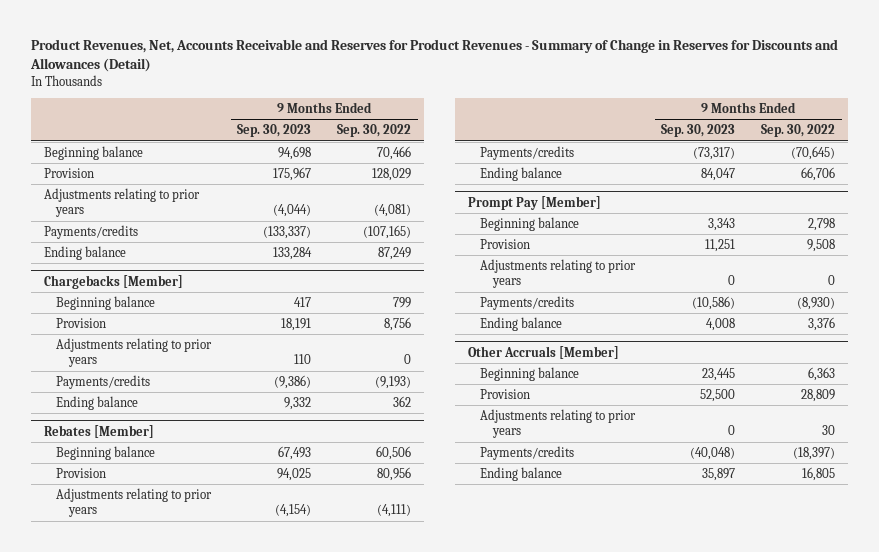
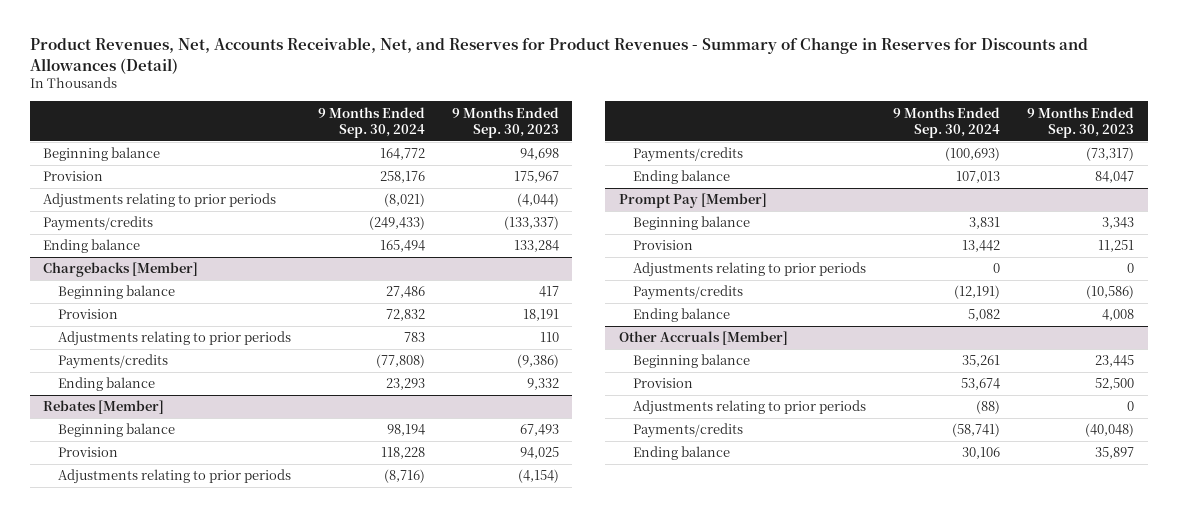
- Product Revenues, Net, Accounts Receivable and Reserves for Product Revenues - Summary of Change in Reserves for Discounts and Allowances (Detail)
+ Product Revenues, Net, Accounts Receivable, Net, and Reserves for Product Revenues - Summary of Change in Reserves for Discounts and Allowances (Detail)
- | 9 Months Ended Sep. 30, 2023 | 9 Months Ended Sep. 30, 2022
+ | 9 Months Ended Sep. 30, 2024 | 9 Months Ended Sep. 30, 2023
- Adjustments relating to prior years | (4,044) | (4,081)
+ Adjustments relating to prior periods | (8,021) | (4,044)
@ Chargebacks [Member]
- Adjustments relating to prior years | 110 | 0
+ Adjustments relating to prior periods | 783 | 110
@ Rebates [Member]
- Adjustments relating to prior years | (4,154) | (4,111)
+ Adjustments relating to prior periods | (8,716) | (4,154)
@ Prompt Pay [Member]
- Adjustments relating to prior years | 0 | 0
+ Adjustments relating to prior periods | 0 | 0
@ Other Accruals [Member]
- Adjustments relating to prior years | 0 | 30
+ Adjustments relating to prior periods | (88) | 0

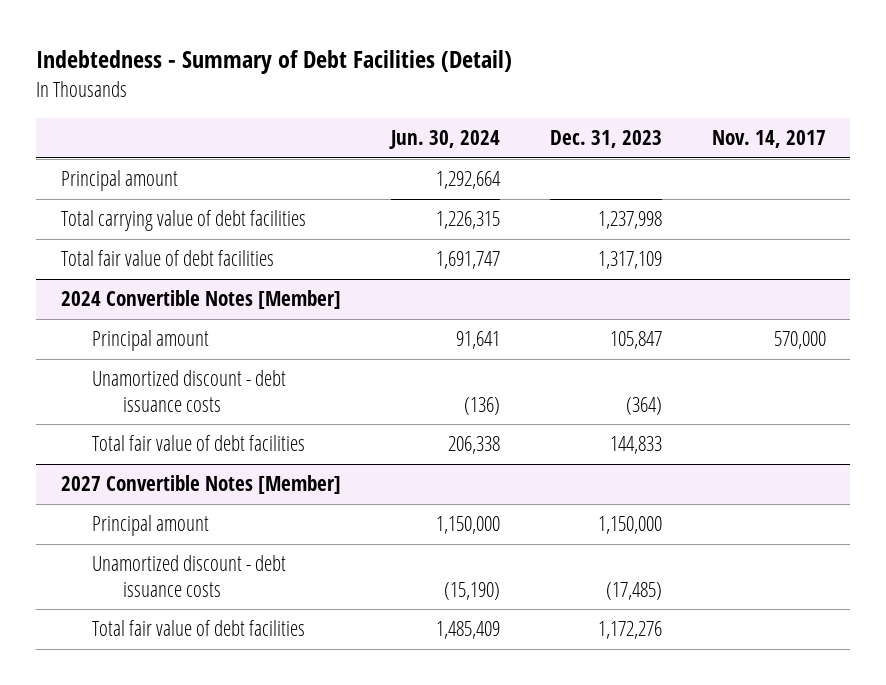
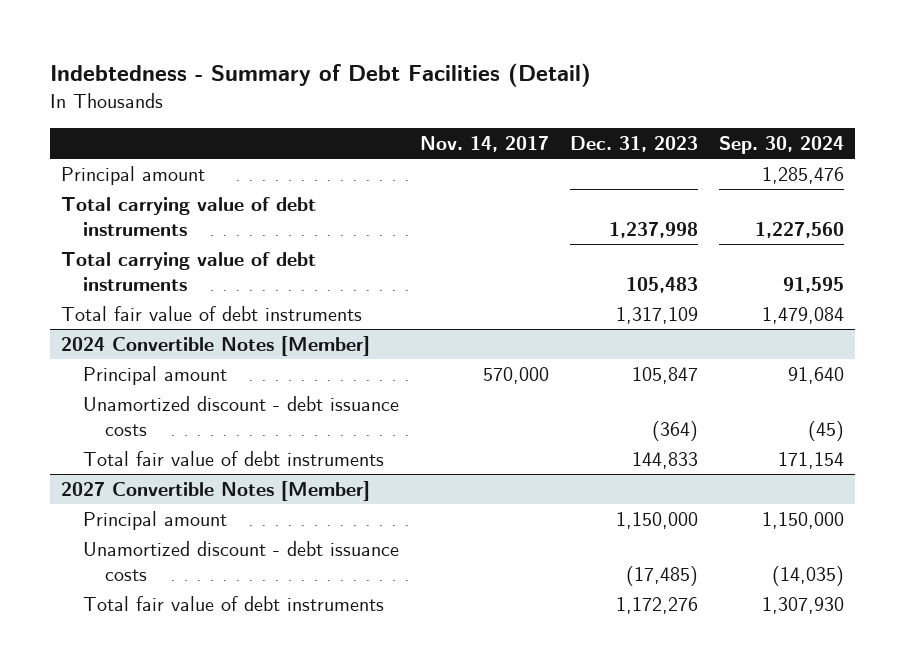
- | Jun. 30, 2024 | Dec. 31, 2023 | Nov. 14, 2017
+ | Nov. 14, 2017 | Dec. 31, 2023 | Sep. 30, 2024
- Total carrying value of debt facilities | 1,226,315 | 1,237,998 |
- Total fair value of debt facilities | 1,691,747 | 1,317,109 |
+ Total carrying value of debt instruments | | 1,237,998 | 1,227,560
+ Total carrying value of debt instruments | | 105,483 | 91,595
+ Total fair value of debt instruments | | 1,317,109 | 1,479,084
@ 2024 Convertible Notes [Member]
- Total fair value of debt facilities | 206,338 | 144,833 |
+ Total fair value of debt instruments | | 144,833 | 171,154
@ 2027 Convertible Notes [Member]
- Total fair value of debt facilities | 1,485,409 | 1,172,276 |
+ Total fair value of debt instruments | | 1,172,276 | 1,307,930

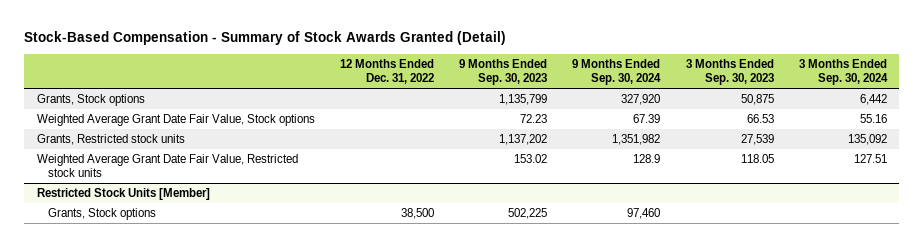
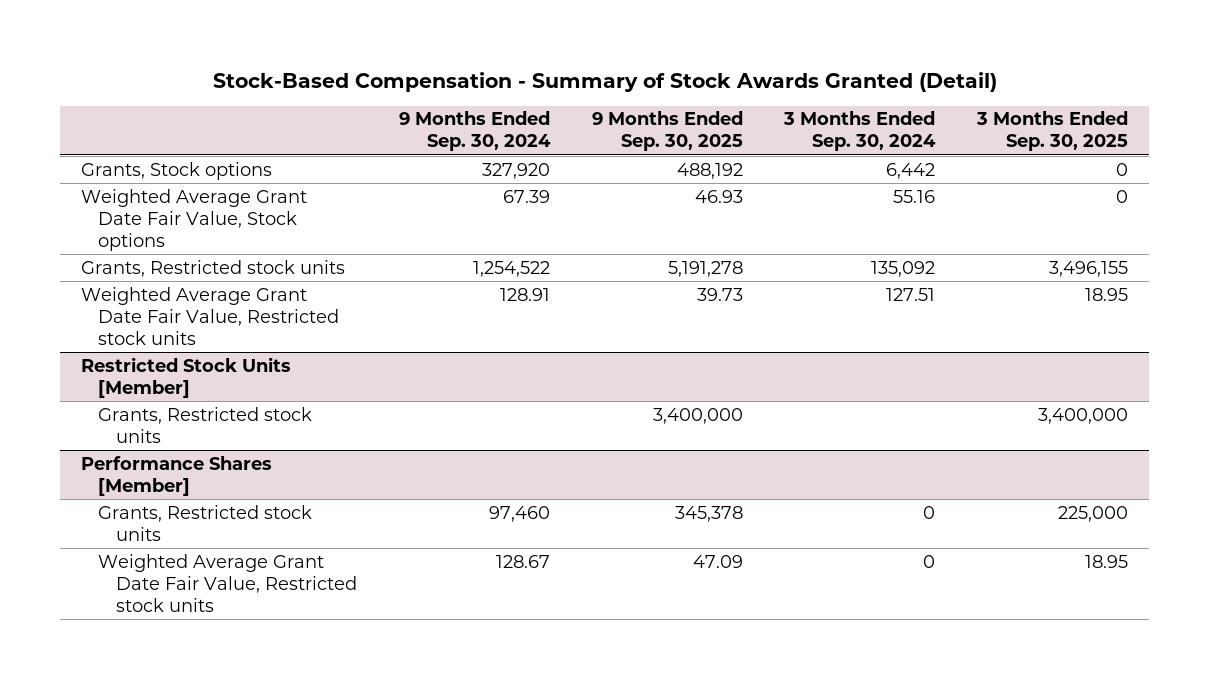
- | 12 Months Ended Dec. 31, 2022 | 9 Months Ended Sep. 30, 2023 | 9 Months Ended Sep. 30, 2024 | 3 Months Ended Sep. 30, 2023 | 3 Months Ended Sep. 30, 2024
+ | 9 Months Ended Sep. 30, 2024 | 9 Months Ended Sep. 30, 2025 | 3 Months Ended Sep. 30, 2024 | 3 Months Ended Sep. 30, 2025
- Grants, Restricted stock units | | 1,137,202 | 1,351,982 | 27,539 | 135,092
- Weighted Average Grant Date Fair Value, Restricted stock units | | 153.02 | 128.9 | 118.05 | 127.51
+ Grants, Restricted stock units | 1,254,522 | 5,191,278 | 135,092 | 3,496,155
+ Weighted Average Grant Date Fair Value, Restricted stock units | 128.91 | 39.73 | 127.51 | 18.95
@ Restricted Stock Units [Member]
- Grants, Stock options | 38,500 | 502,225 | 97,460 | |
+ Grants, Restricted stock units | | 3,400,000 | | 3,400,000
+ Performance Shares [Member]
+ Grants, Restricted stock units | 97,460 | 345,378 | 0 | 225,000
+ Weighted Average Grant Date Fair Value, Restricted stock units | 128.67 | 47.09 | 0 | 18.95

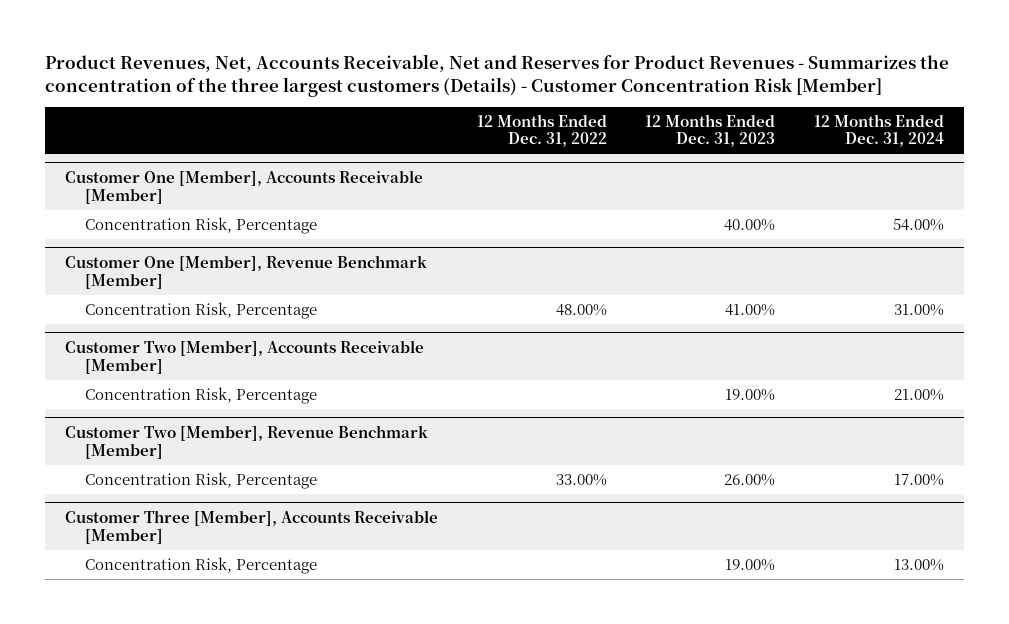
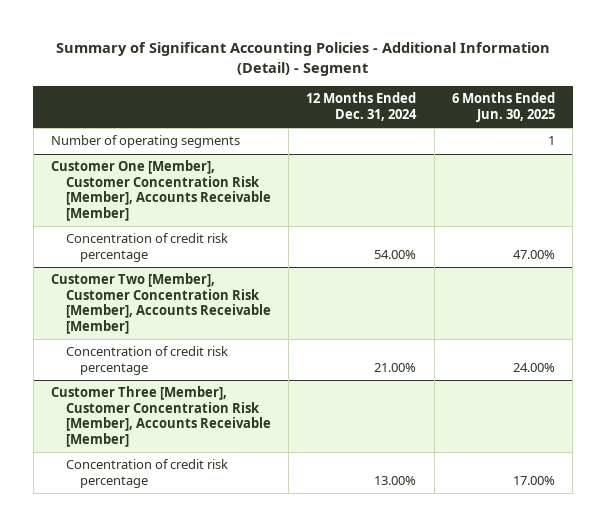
- Product Revenues, Net, Accounts Receivable, Net and Reserves for Product Revenues - Summarizes the concentration of the three largest customers (Details) - Customer Concentration Risk [Member]
+ Summary of Significant Accounting Policies - Additional Information (Detail) - Segment
- | 12 Months Ended Dec. 31, 2022 | 12 Months Ended Dec. 31, 2023 | 12 Months Ended Dec. 31, 2024
+ | 12 Months Ended Dec. 31, 2024 | 6 Months Ended Jun. 30, 2025
- Customer One [Member], Accounts Receivable [Member]
- Concentration Risk, Percentage | | 40.00% | 54.00%
- Customer One [Member], Revenue Benchmark [Member]
- Concentration Risk, Percentage | 48.00% | 41.00% | 31.00%
- Customer Two [Member], Accounts Receivable [Member]
- Concentration Risk, Percentage | | 19.00% | 21.00%
- Customer Two [Member], Revenue Benchmark [Member]
- Concentration Risk, Percentage | 33.00% | 26.00% | 17.00%
- Customer Three [Member], Accounts Receivable [Member]
- Concentration Risk, Percentage | | 19.00% | 13.00%
+ Number of operating segments | | 1
+ Customer One [Member], Customer Concentration Risk [Member], Accounts Receivable [Member]
+ Concentration of credit risk percentage | 54.00% | 47.00%
+ Customer Two [Member], Customer Concentration Risk [Member], Accounts Receivable [Member]
+ Concentration of credit risk percentage | 21.00% | 24.00%
+ Customer Three [Member], Customer Concentration Risk [Member], Accounts Receivable [Member]
+ Concentration of credit risk percentage | 13.00% | 17.00%

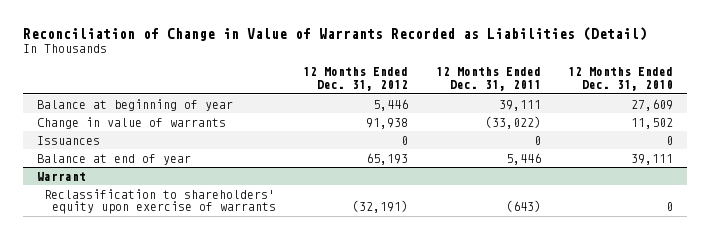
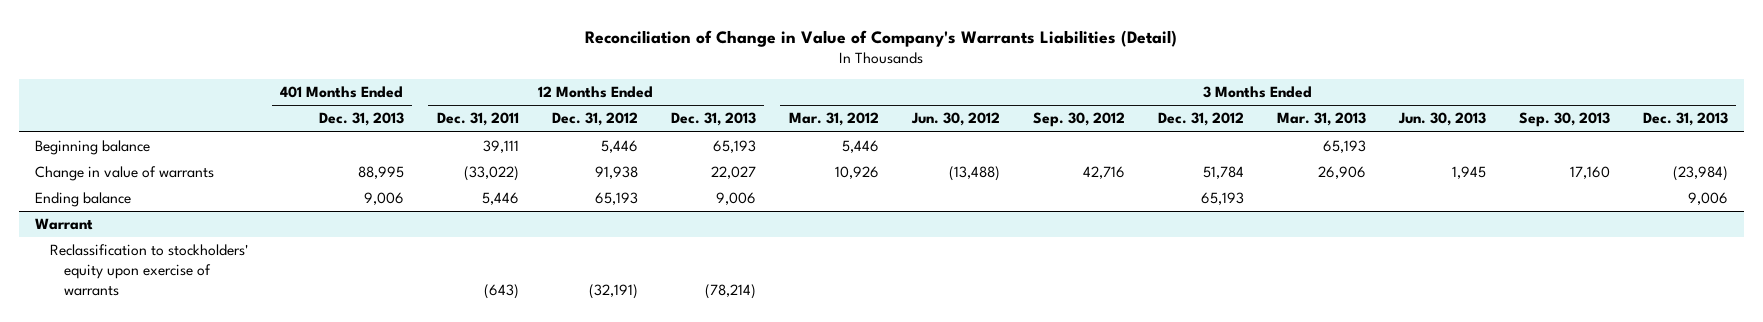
- Reconciliation of Change in Value of Warrants Recorded as Liabilities (Detail)
+ Reconciliation of Change in Value of Company's Warrants Liabilities (Detail)
- | 12 Months Ended Dec. 31, 2012 | 12 Months Ended Dec. 31, 2011 | 12 Months Ended Dec. 31, 2010
+ | 401 Months Ended Dec. 31, 2013 | 12 Months Ended Dec. 31, 2011 | 12 Months Ended Dec. 31, 2012 | 12 Months Ended Dec. 31, 2013 | 3 Months Ended Mar. 31, 2012 | 3 Months Ended Jun. 30, 2012 | 3 Months Ended Sep. 30, 2012 | 3 Months Ended Dec. 31, 2012 | 3 Months Ended Mar. 31, 2013 | 3 Months Ended Jun. 30, 2013 | 3 Months Ended Sep. 30, 2013 | 3 Months Ended Dec. 31, 2013
- Balance at beginning of year | 5,446 | 39,111 | 27,609
+ Beginning balance | | 39,111 | 5,446 | 65,193 | 5,446 | | | | 65,193 | | |
- Issuances | 0 | 0 | 0
- Balance at end of year | 65,193 | 5,446 | 39,111
+ Ending balance | 9,006 | 5,446 | 65,193 | 9,006 | | | | 65,193 | | | | 9,006
@ Warrant
- Reclassification to shareholders' equity upon exercise of warrants | (32,191) | (643) | 0
+ Reclassification to stockholders' equity upon exercise of warrants | | (643) | (32,191) | (78,214) | | | | | | | |

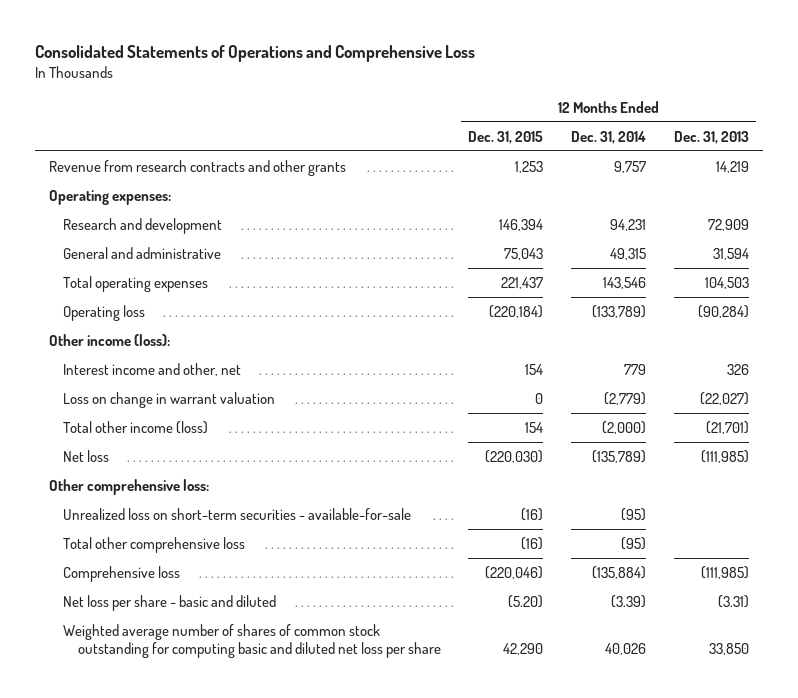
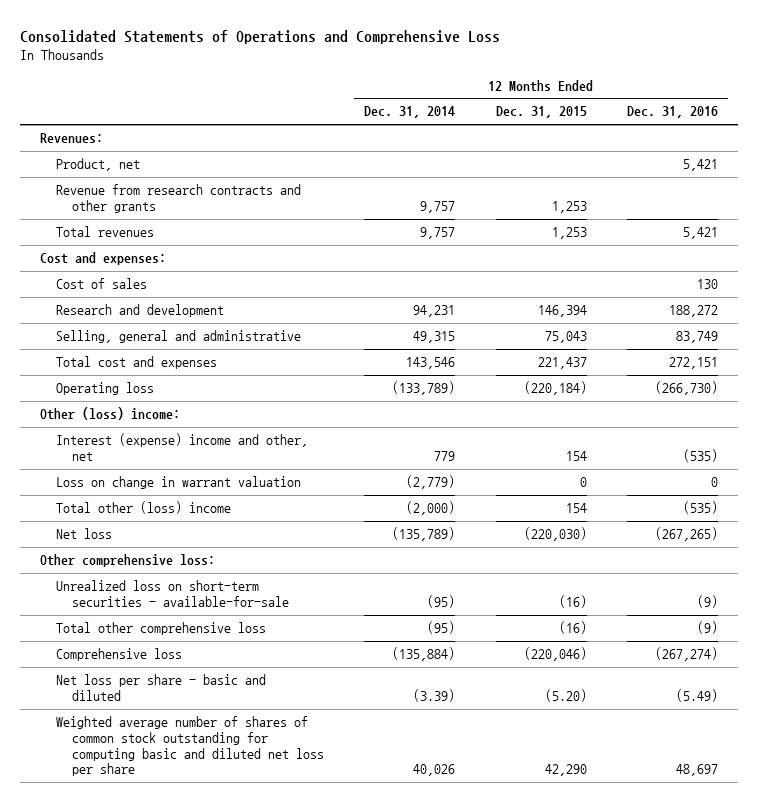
- | 12 Months Ended Dec. 31, 2015 | 12 Months Ended Dec. 31, 2014 | 12 Months Ended Dec. 31, 2013
+ | 12 Months Ended Dec. 31, 2014 | 12 Months Ended Dec. 31, 2015 | 12 Months Ended Dec. 31, 2016
+ Revenues:
+ Product, net | | | 5,421
- Operating expenses:
+ Total revenues | 9,757 | 1,253 | 5,421
+ Cost and expenses:
+ Cost of sales | | | 130
- General and administrative | 75,043 | 49,315 | 31,594
- Total operating expenses | 221,437 | 143,546 | 104,503
+ Selling, general and administrative | 49,315 | 75,043 | 83,749
+ Total cost and expenses | 143,546 | 221,437 | 272,151
- Other income (loss):
- Interest income and other, net | 154 | 779 | 326
+ Other (loss) income:
+ Interest (expense) income and other, net | 779 | 154 | (535)
- Total other income (loss) | 154 | (2,000) | (21,701)
+ Total other (loss) income | (2,000) | 154 | (535)

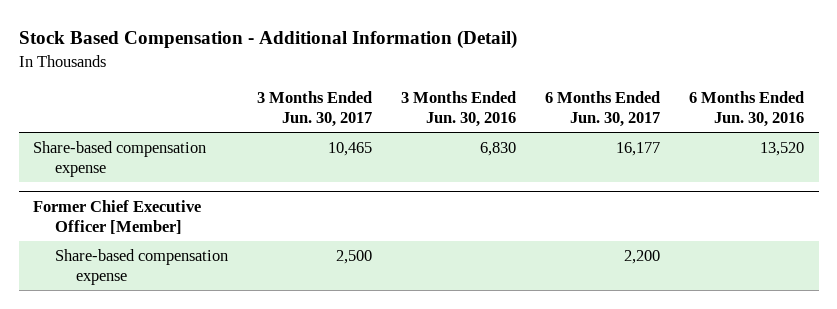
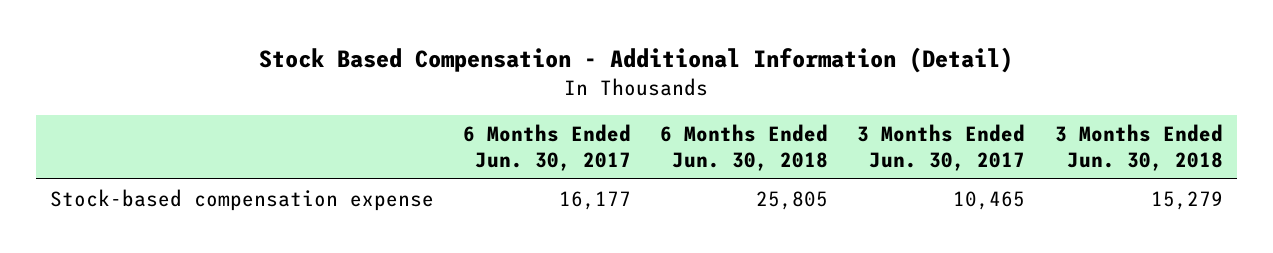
- | 3 Months Ended Jun. 30, 2017 | 3 Months Ended Jun. 30, 2016 | 6 Months Ended Jun. 30, 2017 | 6 Months Ended Jun. 30, 2016
+ | 6 Months Ended Jun. 30, 2017 | 6 Months Ended Jun. 30, 2018 | 3 Months Ended Jun. 30, 2017 | 3 Months Ended Jun. 30, 2018
- Share-based compensation expense | 10,465 | 6,830 | 16,177 | 13,520
- Former Chief Executive Officer [Member]
- Share-based compensation expense | 2,500 | | 2,200 |
+ Stock-based compensation expense | 16,177 | 25,805 | 10,465 | 15,279

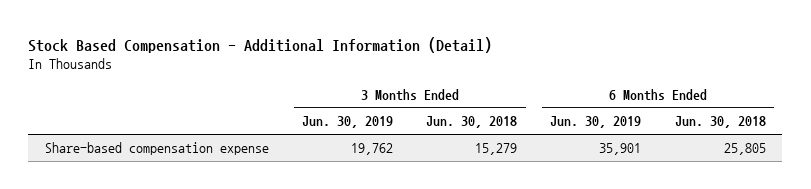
- | 6 Months Ended Jun. 30, 2017 | 6 Months Ended Jun. 30, 2018 | 3 Months Ended Jun. 30, 2017 | 3 Months Ended Jun. 30, 2018
+ | 3 Months Ended Jun. 30, 2019 | 3 Months Ended Jun. 30, 2018 | 6 Months Ended Jun. 30, 2019 | 6 Months Ended Jun. 30, 2018
- Stock-based compensation expense | 16,177 | 25,805 | 10,465 | 15,279
+ Share-based compensation expense | 19,762 | 15,279 | 35,901 | 25,805

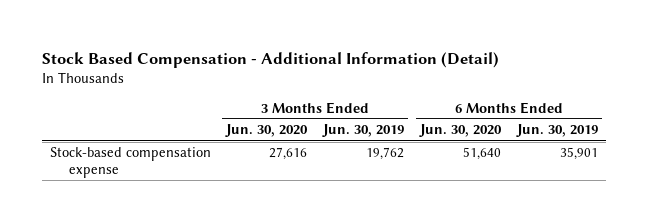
- | 3 Months Ended Jun. 30, 2019 | 3 Months Ended Jun. 30, 2018 | 6 Months Ended Jun. 30, 2019 | 6 Months Ended Jun. 30, 2018
+ | 3 Months Ended Jun. 30, 2020 | 3 Months Ended Jun. 30, 2019 | 6 Months Ended Jun. 30, 2020 | 6 Months Ended Jun. 30, 2019
- Share-based compensation expense | 19,762 | 15,279 | 35,901 | 25,805
+ Stock-based compensation expense | 27,616 | 19,762 | 51,640 | 35,901

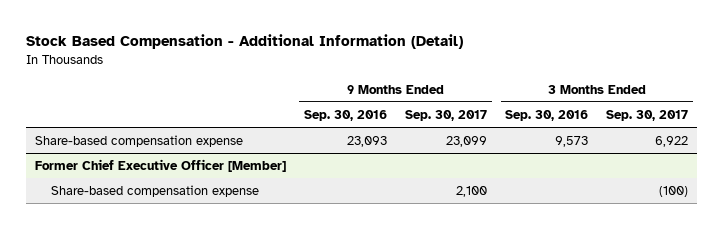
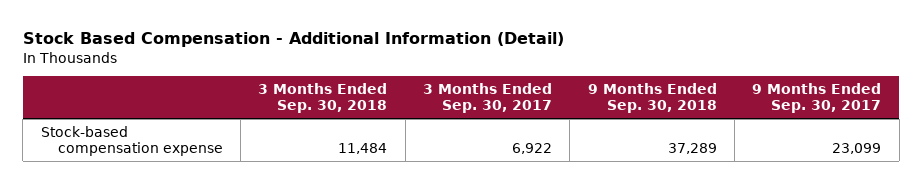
- | 9 Months Ended Sep. 30, 2016 | 9 Months Ended Sep. 30, 2017 | 3 Months Ended Sep. 30, 2016 | 3 Months Ended Sep. 30, 2017
+ | 3 Months Ended Sep. 30, 2018 | 3 Months Ended Sep. 30, 2017 | 9 Months Ended Sep. 30, 2018 | 9 Months Ended Sep. 30, 2017
- Share-based compensation expense | 23,093 | 23,099 | 9,573 | 6,922
- Former Chief Executive Officer [Member]
- Share-based compensation expense | | 2,100 | | (100)
+ Stock-based compensation expense | 11,484 | 6,922 | 37,289 | 23,099

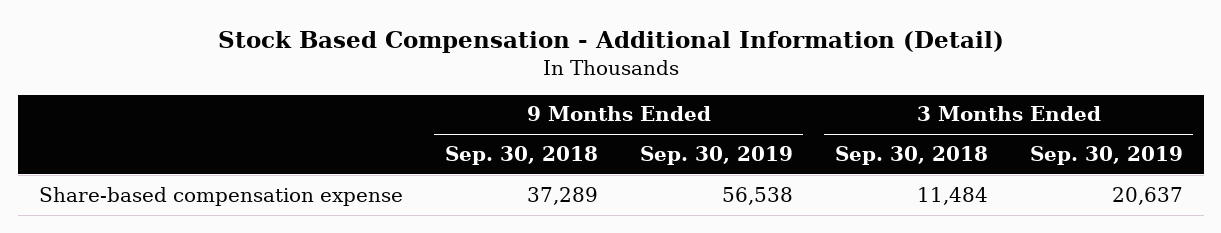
- | 3 Months Ended Sep. 30, 2018 | 3 Months Ended Sep. 30, 2017 | 9 Months Ended Sep. 30, 2018 | 9 Months Ended Sep. 30, 2017
+ | 9 Months Ended Sep. 30, 2018 | 9 Months Ended Sep. 30, 2019 | 3 Months Ended Sep. 30, 2018 | 3 Months Ended Sep. 30, 2019
- Stock-based compensation expense | 11,484 | 6,922 | 37,289 | 23,099
+ Share-based compensation expense | 37,289 | 56,538 | 11,484 | 20,637

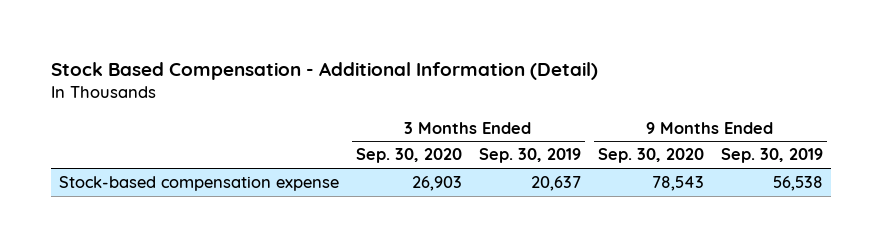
- | 9 Months Ended Sep. 30, 2018 | 9 Months Ended Sep. 30, 2019 | 3 Months Ended Sep. 30, 2018 | 3 Months Ended Sep. 30, 2019
+ | 3 Months Ended Sep. 30, 2020 | 3 Months Ended Sep. 30, 2019 | 9 Months Ended Sep. 30, 2020 | 9 Months Ended Sep. 30, 2019
- Share-based compensation expense | 37,289 | 56,538 | 11,484 | 20,637
+ Stock-based compensation expense | 26,903 | 20,637 | 78,543 | 56,538

